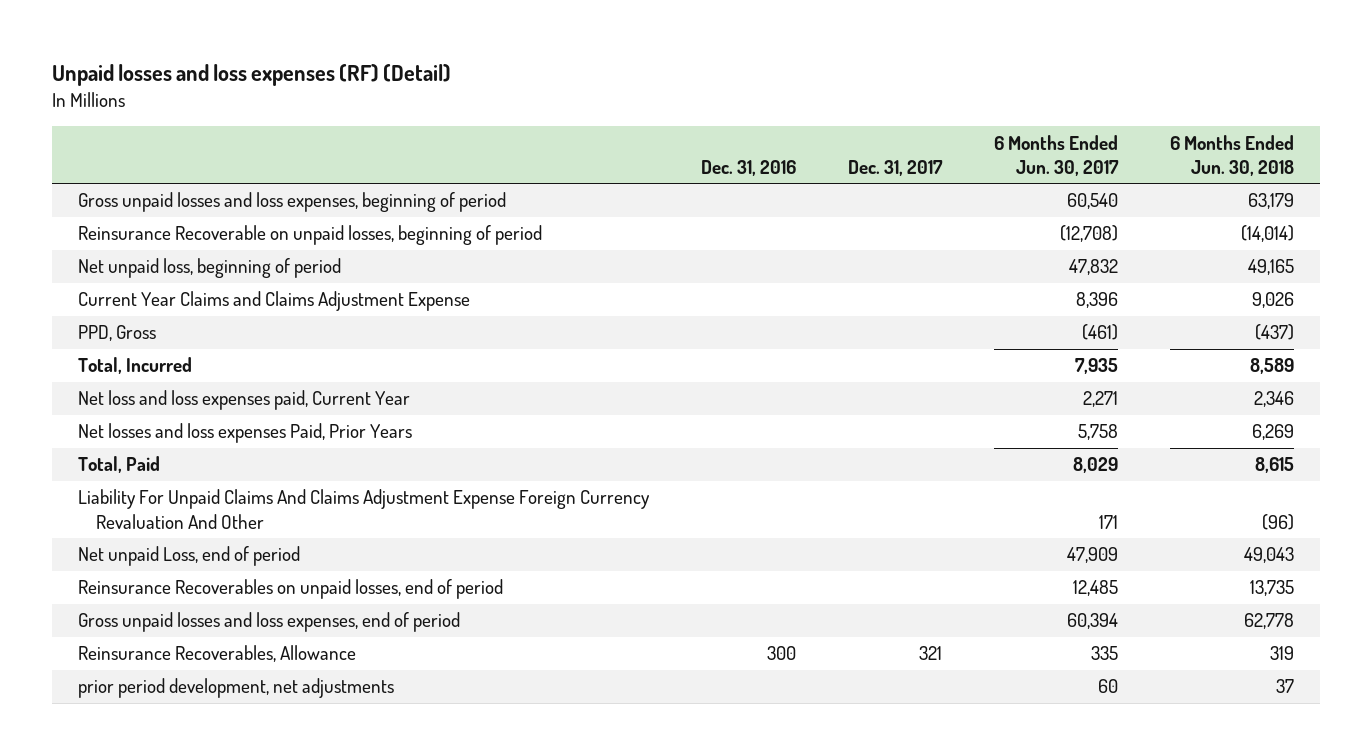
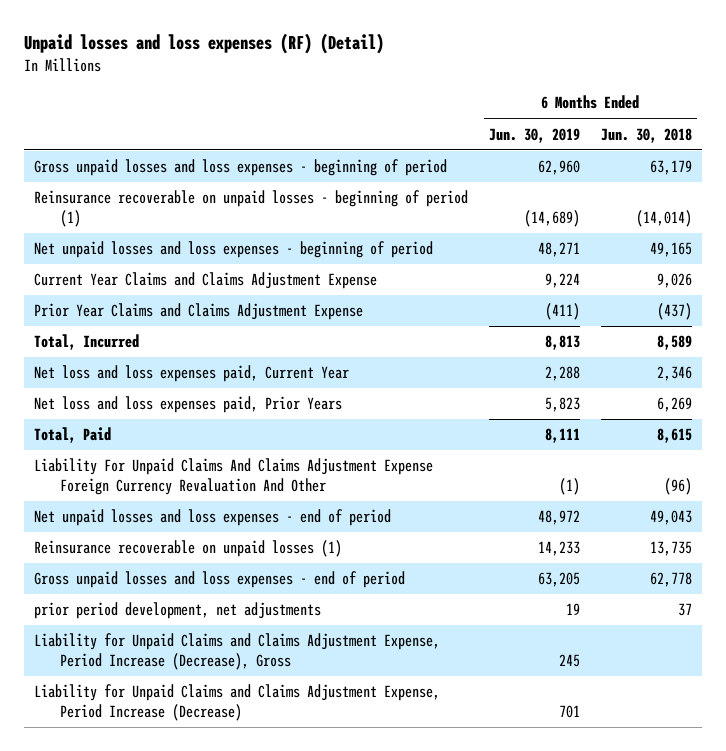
- | Dec. 31, 2016 | Dec. 31, 2017 | 6 Months Ended Jun. 30, 2017 | 6 Months Ended Jun. 30, 2018
+ | 6 Months Ended Jun. 30, 2019 | 6 Months Ended Jun. 30, 2018
- Gross unpaid losses and loss expenses, beginning of period | | | 60,540 | 63,179
- Reinsurance Recoverable on unpaid losses, beginning of period | | | (12,708) | (14,014)
- Net unpaid loss, beginning of period | | | 47,832 | 49,165
+ Gross unpaid losses and loss expenses - beginning of period | 62,960 | 63,179
+ Reinsurance recoverable on unpaid losses - beginning of period (1) | (14,689) | (14,014)
+ Net unpaid losses and loss expenses - beginning of period | 48,271 | 49,165
- PPD, Gross | | | (461) | (437)
+ Prior Year Claims and Claims Adjustment Expense | (411) | (437)
- Net losses and loss expenses Paid, Prior Years | | | 5,758 | 6,269
+ Net loss and loss expenses paid, Prior Years | 5,823 | 6,269
- Net unpaid Loss, end of period | | | 47,909 | 49,043
- Reinsurance Recoverables on unpaid losses, end of period | | | 12,485 | 13,735
- Gross unpaid losses and loss expenses, end of period | | | 60,394 | 62,778
- Reinsurance Recoverables, Allowance | 300 | 321 | 335 | 319
+ Net unpaid losses and loss expenses - end of period | 48,972 | 49,043
+ Reinsurance recoverable on unpaid losses (1) | 14,233 | 13,735
+ Gross unpaid losses and loss expenses - end of period | 63,205 | 62,778
+ Liability for Unpaid Claims and Claims Adjustment Expense, Period Increase (Decrease), Gross | 245 |
+ Liability for Unpaid Claims and Claims Adjustment Expense, Period Increase (Decrease) | 701 |

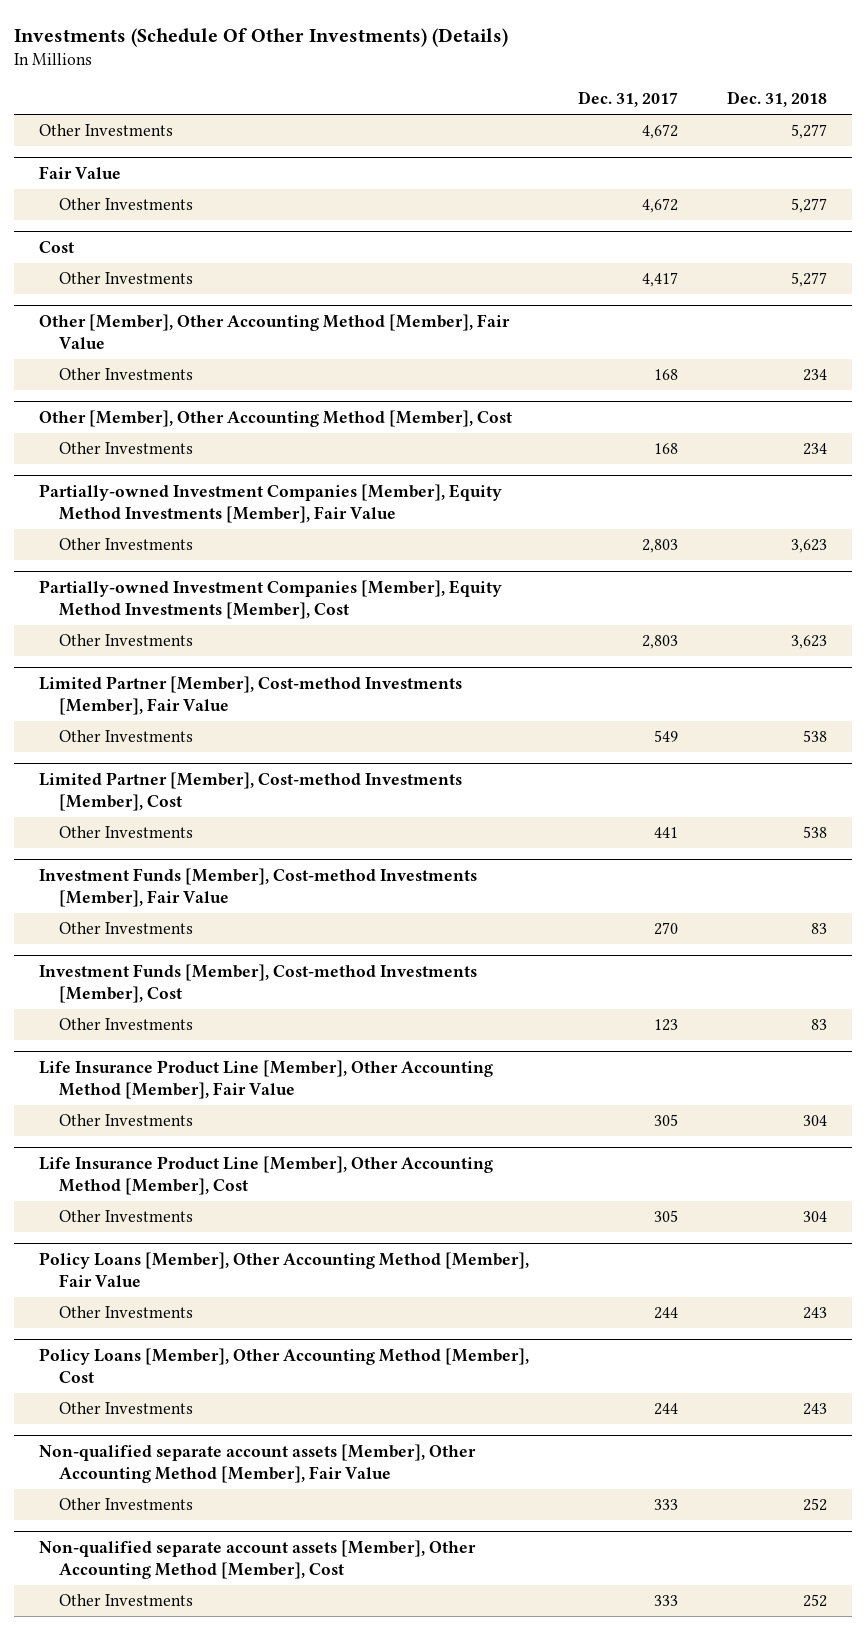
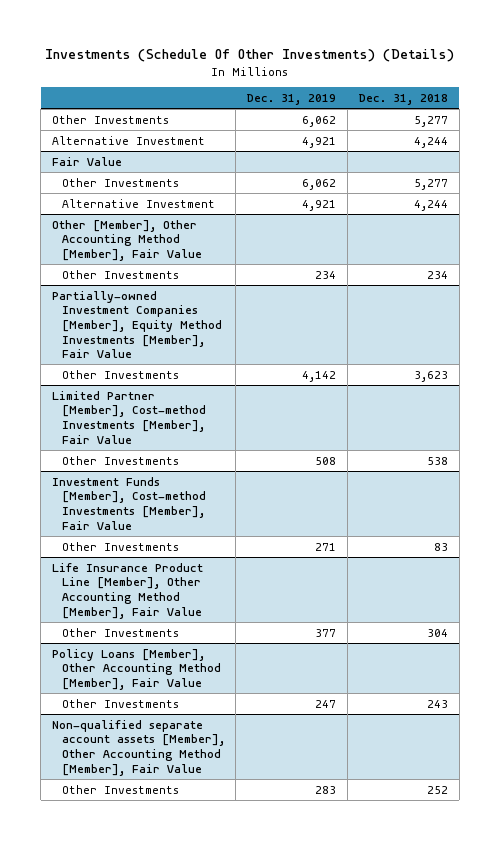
- | Dec. 31, 2017 | Dec. 31, 2018
+ | Dec. 31, 2019 | Dec. 31, 2018
+ Alternative Investment | 4,921 | 4,244
- Cost
- Other Investments | 4,417 | 5,277
@ Fair Value
+ Alternative Investment | 4,921 | 4,244
- Other [Member], Other Accounting Method [Member], Cost
- Other Investments | 168 | 234
- Partially-owned Investment Companies [Member], Equity Method Investments [Member], Cost
- Other Investments | 2,803 | 3,623
- Limited Partner [Member], Cost-method Investments [Member], Cost
- Other Investments | 441 | 538
- Investment Funds [Member], Cost-method Investments [Member], Cost
- Other Investments | 123 | 83
- Life Insurance Product Line [Member], Other Accounting Method [Member], Cost
- Other Investments | 305 | 304
- Policy Loans [Member], Other Accounting Method [Member], Cost
- Other Investments | 244 | 243
- Non-qualified separate account assets [Member], Other Accounting Method [Member], Cost
- Other Investments | 333 | 252

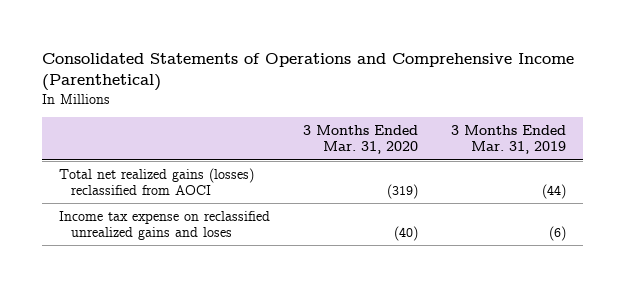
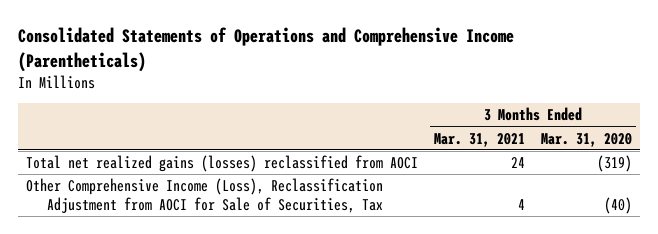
- Consolidated Statements of Operations and Comprehensive Income (Parenthetical)
+ Consolidated Statements of Operations and Comprehensive Income (Parentheticals)
- | 3 Months Ended Mar. 31, 2020 | 3 Months Ended Mar. 31, 2019
+ | 3 Months Ended Mar. 31, 2021 | 3 Months Ended Mar. 31, 2020
- Income tax expense on reclassified unrealized gains and loses | (40) | (6)
+ Other Comprehensive Income (Loss), Reclassification Adjustment from AOCI for Sale of Securities, Tax | 4 | (40)

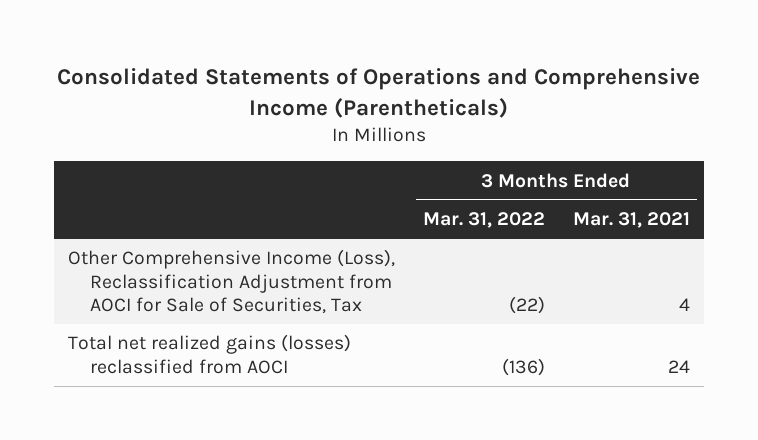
- | 3 Months Ended Mar. 31, 2021 | 3 Months Ended Mar. 31, 2020
+ | 3 Months Ended Mar. 31, 2022 | 3 Months Ended Mar. 31, 2021
moved down: Total net realized gains (losses) reclassified from AOCI | (136) | 24

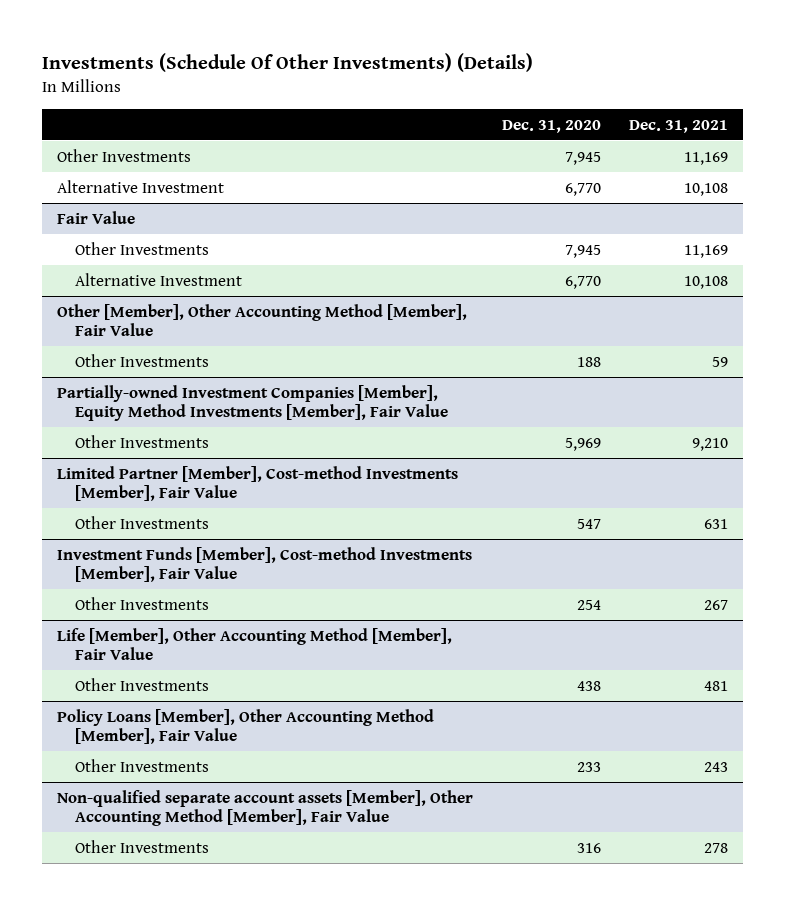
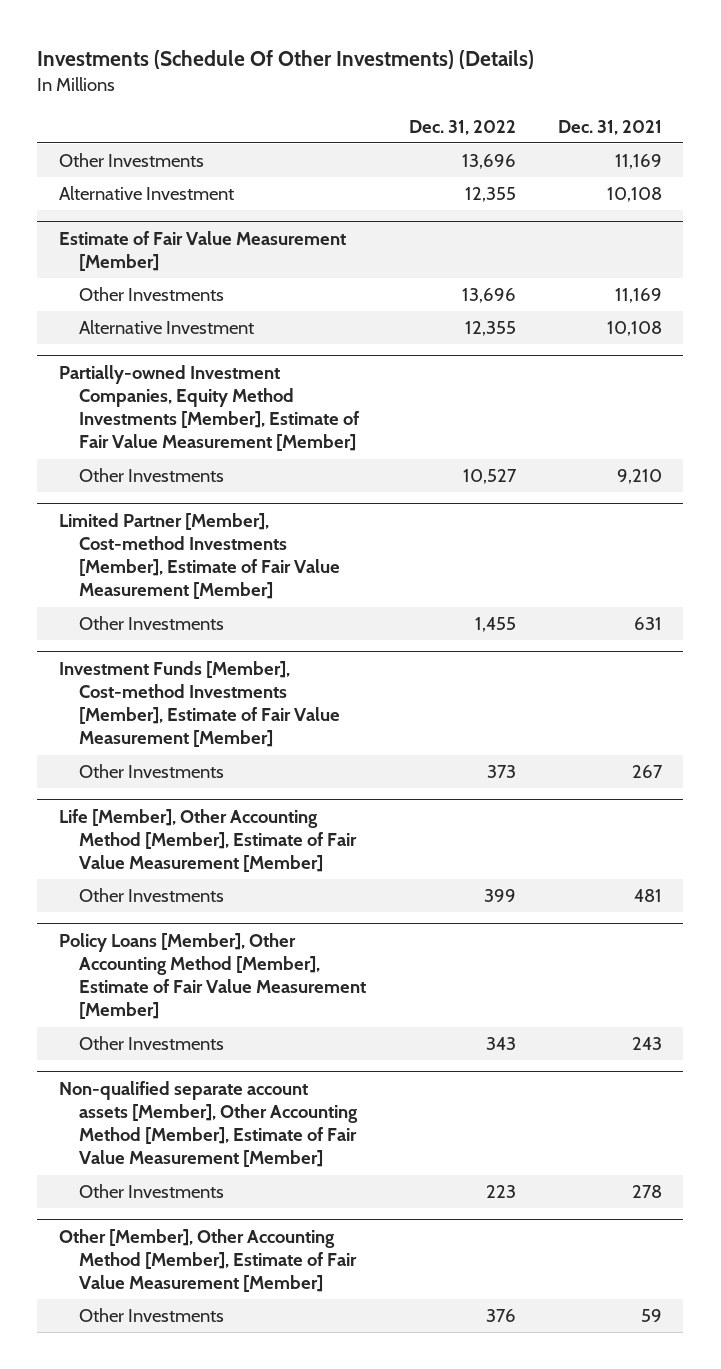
- | Dec. 31, 2020 | Dec. 31, 2021
+ | Dec. 31, 2022 | Dec. 31, 2021
- Fair Value
+ Estimate of Fair Value Measurement [Member]
- Other [Member], Other Accounting Method [Member], Fair Value
- Other Investments | 188 | 59
- Partially-owned Investment Companies [Member], Equity Method Investments [Member], Fair Value
+ Partially-owned Investment Companies, Equity Method Investments [Member], Estimate of Fair Value Measurement [Member]
- Limited Partner [Member], Cost-method Investments [Member], Fair Value
+ Limited Partner [Member], Cost-method Investments [Member], Estimate of Fair Value Measurement [Member]
- Investment Funds [Member], Cost-method Investments [Member], Fair Value
+ Investment Funds [Member], Cost-method Investments [Member], Estimate of Fair Value Measurement [Member]
- Life [Member], Other Accounting Method [Member], Fair Value
+ Life [Member], Other Accounting Method [Member], Estimate of Fair Value Measurement [Member]
- Policy Loans [Member], Other Accounting Method [Member], Fair Value
+ Policy Loans [Member], Other Accounting Method [Member], Estimate of Fair Value Measurement [Member]
- Non-qualified separate account assets [Member], Other Accounting Method [Member], Fair Value
+ Non-qualified separate account assets [Member], Other Accounting Method [Member], Estimate of Fair Value Measurement [Member]
+ Other [Member], Other Accounting Method [Member], Estimate of Fair Value Measurement [Member]
+ Other Investments | 376 | 59

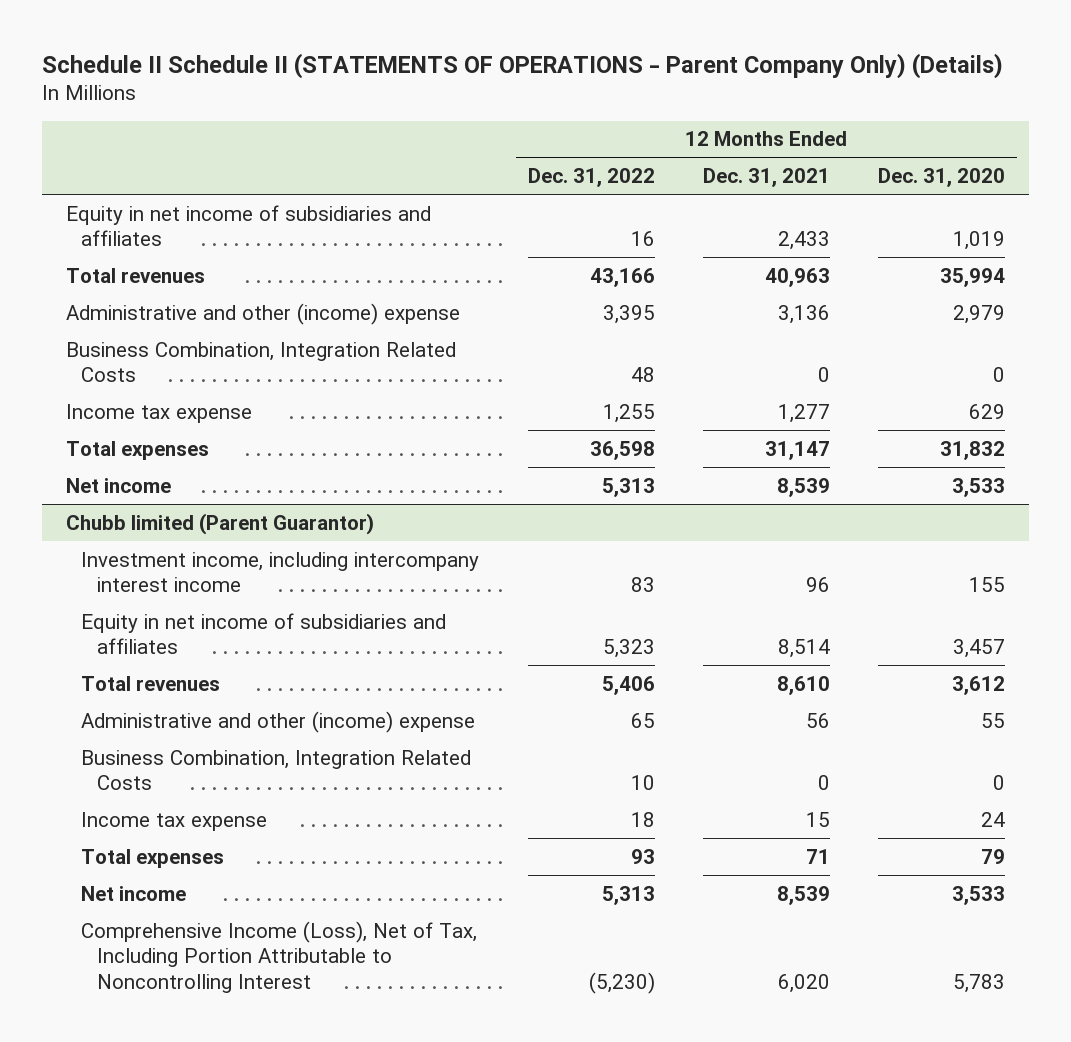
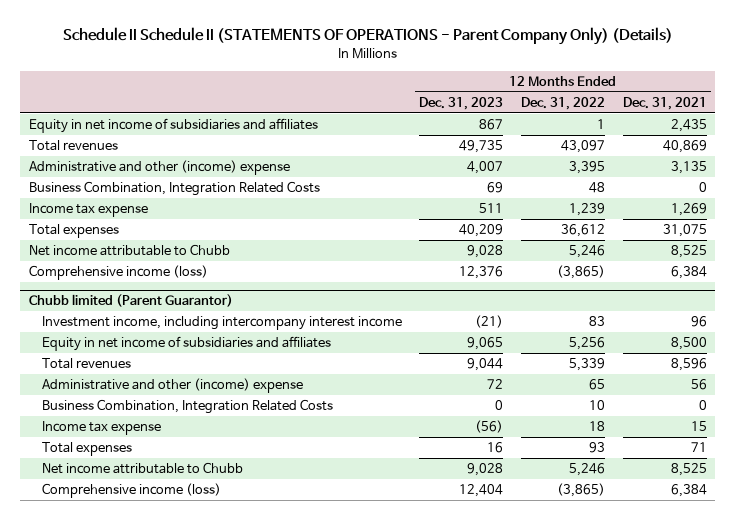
- | 12 Months Ended Dec. 31, 2022 | 12 Months Ended Dec. 31, 2021 | 12 Months Ended Dec. 31, 2020
+ | 12 Months Ended Dec. 31, 2023 | 12 Months Ended Dec. 31, 2022 | 12 Months Ended Dec. 31, 2021
- Equity in net income of subsidiaries and affiliates | 16 | 2,433 | 1,019
- Total revenues | 43,166 | 40,963 | 35,994
- Administrative and other (income) expense | 3,395 | 3,136 | 2,979
+ Equity in net income of subsidiaries and affiliates | 867 | 1 | 2,435
+ Total revenues | 49,735 | 43,097 | 40,869
+ Administrative and other (income) expense | 4,007 | 3,395 | 3,135
- Income tax expense | 1,255 | 1,277 | 629
- Total expenses | 36,598 | 31,147 | 31,832
- Net income | 5,313 | 8,539 | 3,533
+ Income tax expense | 511 | 1,239 | 1,269
+ Total expenses | 40,209 | 36,612 | 31,075
+ Net income attributable to Chubb | 9,028 | 5,246 | 8,525
+ Comprehensive income (loss) | 12,376 | (3,865) | 6,384
@ Chubb limited (Parent Guarantor)
- Equity in net income of subsidiaries and affiliates | 5,323 | 8,514 | 3,457
- Total revenues | 5,406 | 8,610 | 3,612
+ Equity in net income of subsidiaries and affiliates | 9,065 | 5,256 | 8,500
+ Total revenues | 9,044 | 5,339 | 8,596
- Net income | 5,313 | 8,539 | 3,533
- Comprehensive Income (Loss), Net of Tax, Including Portion Attributable to Noncontrolling Interest | (5,230) | 6,020 | 5,783
+ Net income attributable to Chubb | 9,028 | 5,246 | 8,525
+ Comprehensive income (loss) | 12,404 | (3,865) | 6,384

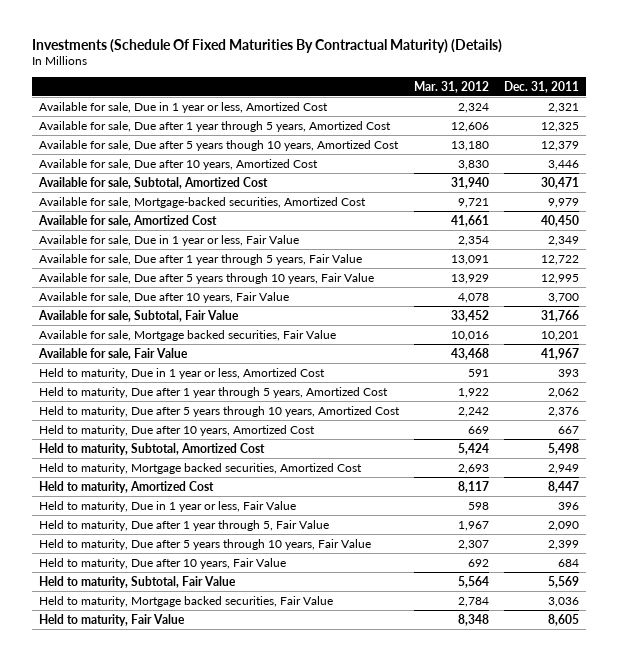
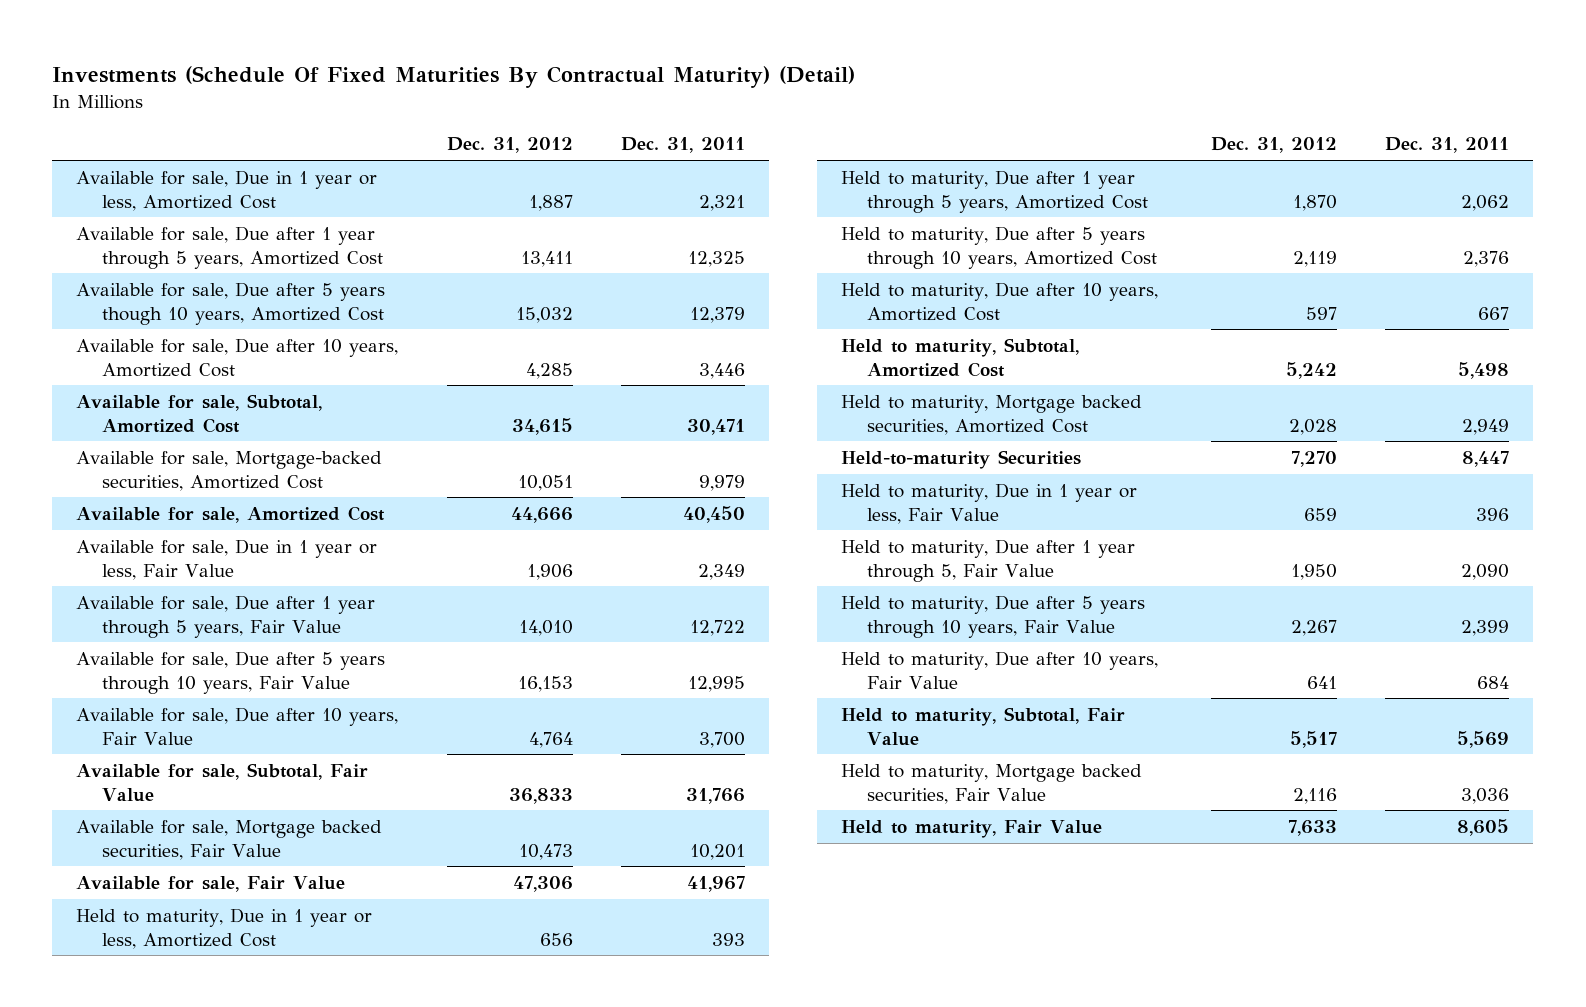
- Investments (Schedule Of Fixed Maturities By Contractual Maturity) (Details)
+ Investments (Schedule Of Fixed Maturities By Contractual Maturity) (Detail)
- | Mar. 31, 2012 | Dec. 31, 2011
+ | Dec. 31, 2012 | Dec. 31, 2011
- Held to maturity, Amortized Cost | 8,117 | 8,447
+ Held-to-maturity Securities | 7,270 | 8,447

